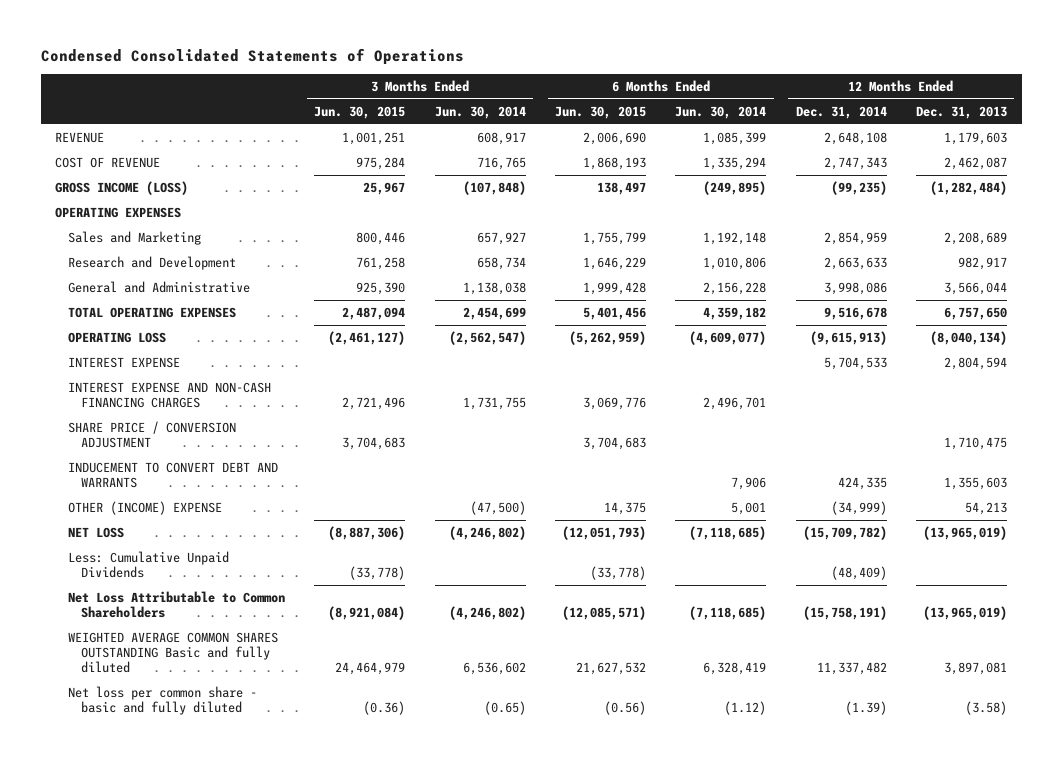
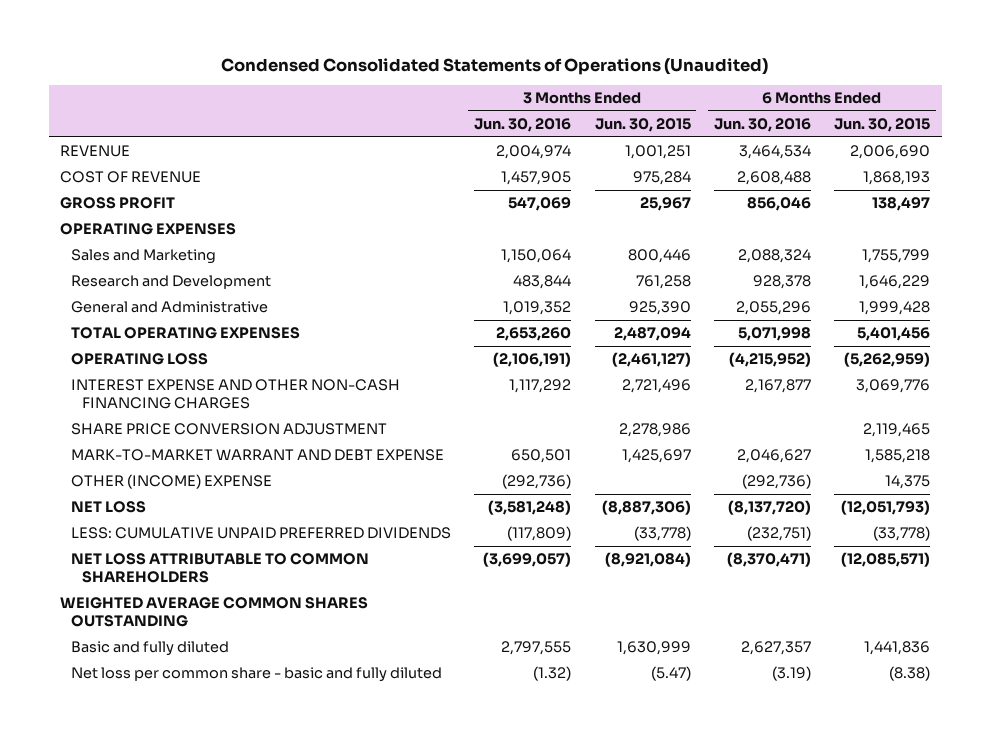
- Condensed Consolidated Statements of Operations
+ Condensed Consolidated Statements of Operations (Unaudited)
- | 3 Months Ended Jun. 30, 2015 | 3 Months Ended Jun. 30, 2014 | 6 Months Ended Jun. 30, 2015 | 6 Months Ended Jun. 30, 2014 | 12 Months Ended Dec. 31, 2014 | 12 Months Ended Dec. 31, 2013
+ | 3 Months Ended Jun. 30, 2016 | 3 Months Ended Jun. 30, 2015 | 6 Months Ended Jun. 30, 2016 | 6 Months Ended Jun. 30, 2015
- GROSS INCOME (LOSS) | 25,967 | (107,848) | 138,497 | (249,895) | (99,235) | (1,282,484)
+ GROSS PROFIT | 547,069 | 25,967 | 856,046 | 138,497
- INTEREST EXPENSE | | | | | 5,704,533 | 2,804,594
- INTEREST EXPENSE AND NON-CASH FINANCING CHARGES | 2,721,496 | 1,731,755 | 3,069,776 | 2,496,701 | |
- SHARE PRICE / CONVERSION ADJUSTMENT | 3,704,683 | | 3,704,683 | | | 1,710,475
- INDUCEMENT TO CONVERT DEBT AND WARRANTS | | | | 7,906 | 424,335 | 1,355,603
+ INTEREST EXPENSE AND OTHER NON-CASH FINANCING CHARGES | 1,117,292 | 2,721,496 | 2,167,877 | 3,069,776
+ SHARE PRICE CONVERSION ADJUSTMENT | | 2,278,986 | | 2,119,465
+ MARK-TO-MARKET WARRANT AND DEBT EXPENSE | 650,501 | 1,425,697 | 2,046,627 | 1,585,218
- Less: Cumulative Unpaid Dividends | (33,778) | | (33,778) | | (48,409) |
- Net Loss Attributable to Common Shareholders | (8,921,084) | (4,246,802) | (12,085,571) | (7,118,685) | (15,758,191) | (13,965,019)
- WEIGHTED AVERAGE COMMON SHARES OUTSTANDING Basic and fully diluted | 24,464,979 | 6,536,602 | 21,627,532 | 6,328,419 | 11,337,482 | 3,897,081
- Net loss per common share - basic and fully diluted | (0.36) | (0.65) | (0.56) | (1.12) | (1.39) | (3.58)
+ LESS: CUMULATIVE UNPAID PREFERRED DIVIDENDS | (117,809) | (33,778) | (232,751) | (33,778)
+ NET LOSS ATTRIBUTABLE TO COMMON SHAREHOLDERS | (3,699,057) | (8,921,084) | (8,370,471) | (12,085,571)
+ WEIGHTED AVERAGE COMMON SHARES OUTSTANDING
+ Basic and fully diluted | 2,797,555 | 1,630,999 | 2,627,357 | 1,441,836
+ Net loss per common share - basic and fully diluted | (1.32) | (5.47) | (3.19) | (8.38)

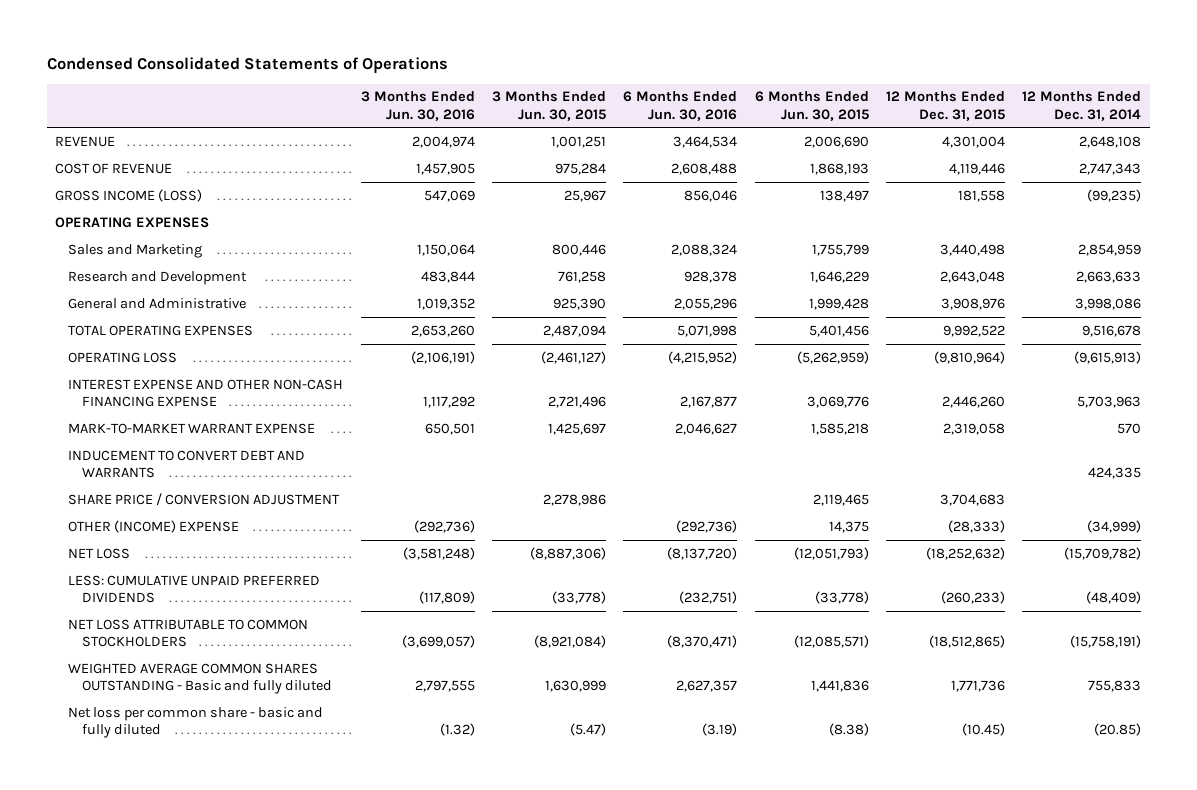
- Condensed Consolidated Statements of Operations (Unaudited)
+ Condensed Consolidated Statements of Operations
- | 3 Months Ended Jun. 30, 2016 | 3 Months Ended Jun. 30, 2015 | 6 Months Ended Jun. 30, 2016 | 6 Months Ended Jun. 30, 2015
+ | 3 Months Ended Jun. 30, 2016 | 3 Months Ended Jun. 30, 2015 | 6 Months Ended Jun. 30, 2016 | 6 Months Ended Jun. 30, 2015 | 12 Months Ended Dec. 31, 2015 | 12 Months Ended Dec. 31, 2014
- GROSS PROFIT | 547,069 | 25,967 | 856,046 | 138,497
+ GROSS INCOME (LOSS) | 547,069 | 25,967 | 856,046 | 138,497 | 181,558 | (99,235)
- INTEREST EXPENSE AND OTHER NON-CASH FINANCING CHARGES | 1,117,292 | 2,721,496 | 2,167,877 | 3,069,776
- SHARE PRICE CONVERSION ADJUSTMENT | | 2,278,986 | | 2,119,465
- MARK-TO-MARKET WARRANT AND DEBT EXPENSE | 650,501 | 1,425,697 | 2,046,627 | 1,585,218
+ INTEREST EXPENSE AND OTHER NON-CASH FINANCING EXPENSE | 1,117,292 | 2,721,496 | 2,167,877 | 3,069,776 | 2,446,260 | 5,703,963
+ MARK-TO-MARKET WARRANT EXPENSE | 650,501 | 1,425,697 | 2,046,627 | 1,585,218 | 2,319,058 | 570
+ INDUCEMENT TO CONVERT DEBT AND WARRANTS | | | | | | 424,335
+ SHARE PRICE / CONVERSION ADJUSTMENT | | 2,278,986 | | 2,119,465 | 3,704,683 |
- NET LOSS ATTRIBUTABLE TO COMMON SHAREHOLDERS | (3,699,057) | (8,921,084) | (8,370,471) | (12,085,571)
- WEIGHTED AVERAGE COMMON SHARES OUTSTANDING
- Basic and fully diluted | 2,797,555 | 1,630,999 | 2,627,357 | 1,441,836
+ NET LOSS ATTRIBUTABLE TO COMMON STOCKHOLDERS | (3,699,057) | (8,921,084) | (8,370,471) | (12,085,571) | (18,512,865) | (15,758,191)
+ WEIGHTED AVERAGE COMMON SHARES OUTSTANDING - Basic and fully diluted | 2,797,555 | 1,630,999 | 2,627,357 | 1,441,836 | 1,771,736 | 755,833

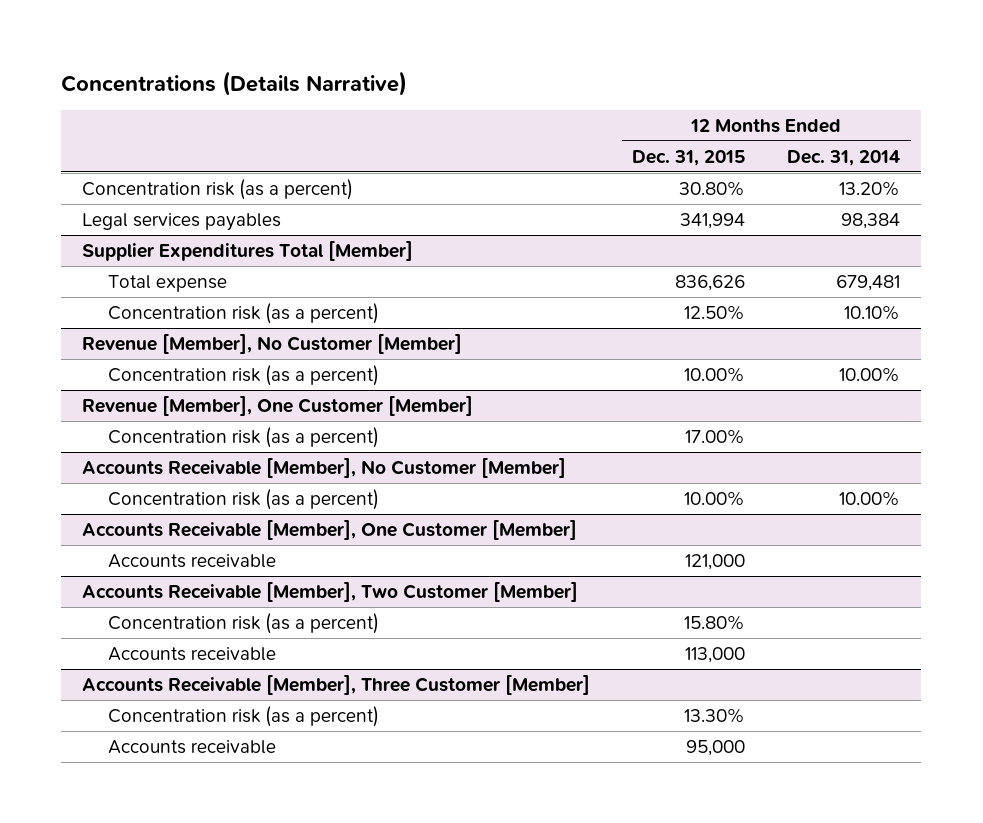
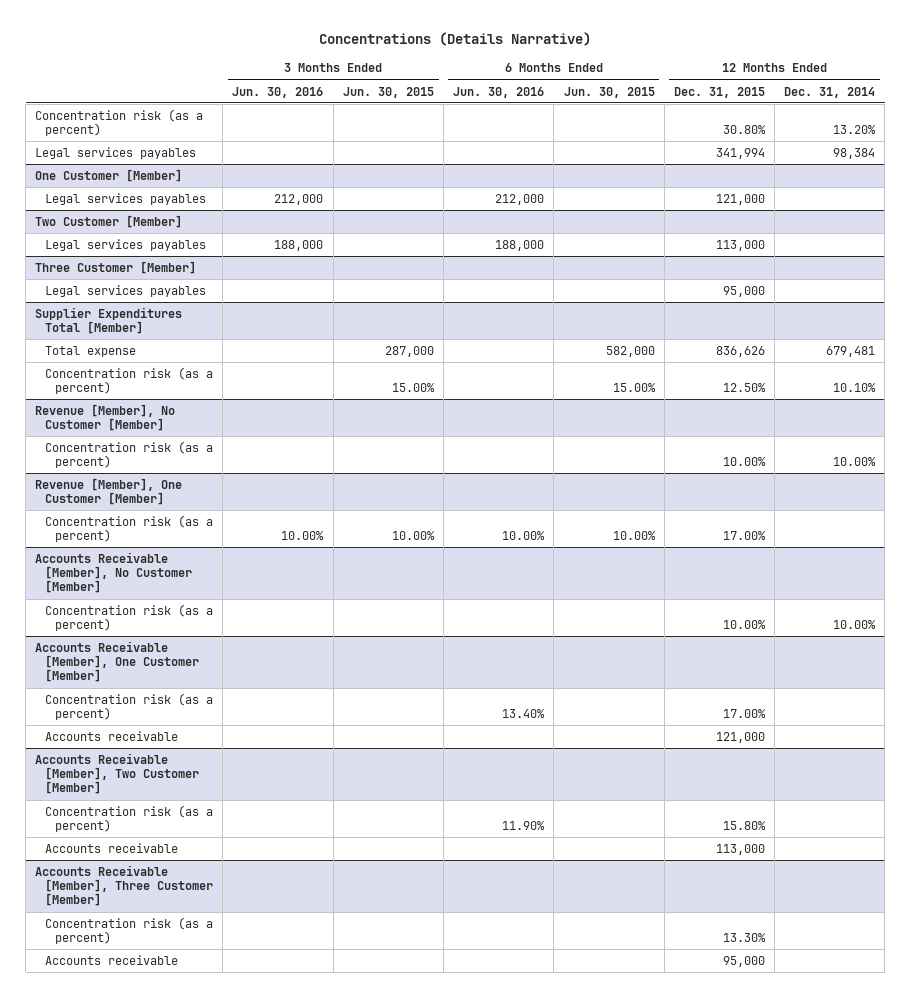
- | 12 Months Ended Dec. 31, 2015 | 12 Months Ended Dec. 31, 2014
+ | 3 Months Ended Jun. 30, 2016 | 3 Months Ended Jun. 30, 2015 | 6 Months Ended Jun. 30, 2016 | 6 Months Ended Jun. 30, 2015 | 12 Months Ended Dec. 31, 2015 | 12 Months Ended Dec. 31, 2014
+ One Customer [Member]
+ Legal services payables | 212,000 | | 212,000 | | 121,000 |
+ Two Customer [Member]
+ Legal services payables | 188,000 | | 188,000 | | 113,000 |
+ Three Customer [Member]
+ Legal services payables | | | | | 95,000 |
@ Accounts Receivable [Member], One Customer [Member]
+ Concentration risk (as a percent) | | | 13.40% | | 17.00% |

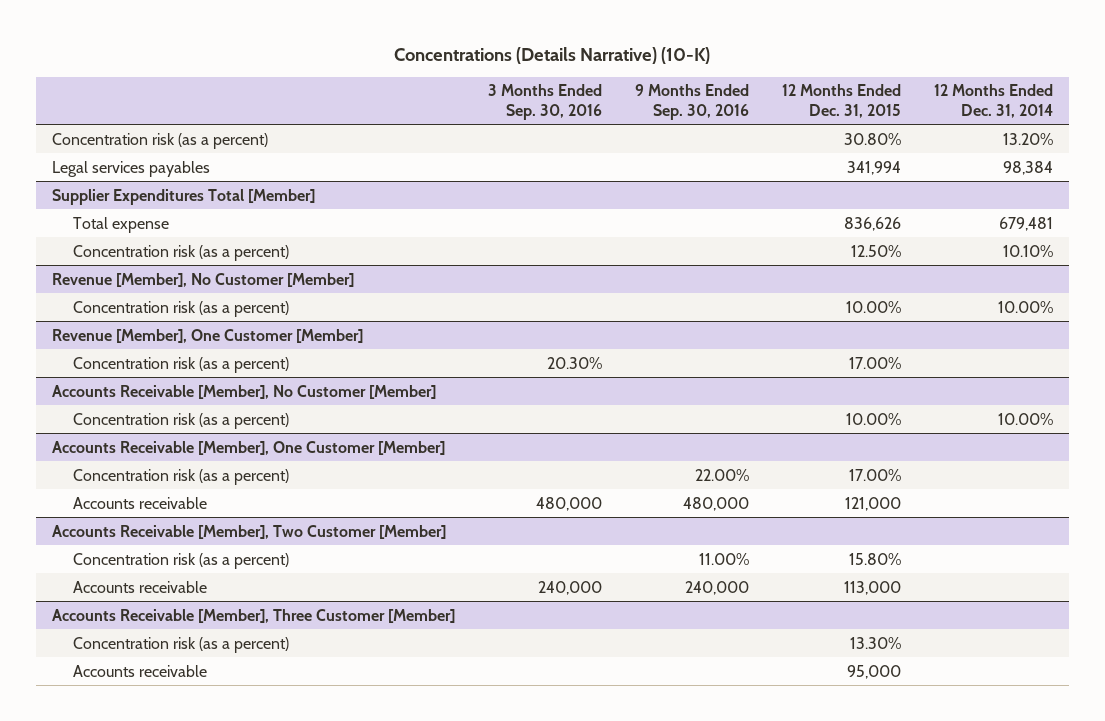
- Concentrations (Details Narrative)
+ Concentrations (Details Narrative) (10-K)
- | 3 Months Ended Jun. 30, 2016 | 3 Months Ended Jun. 30, 2015 | 6 Months Ended Jun. 30, 2016 | 6 Months Ended Jun. 30, 2015 | 12 Months Ended Dec. 31, 2015 | 12 Months Ended Dec. 31, 2014
+ | 3 Months Ended Sep. 30, 2016 | 9 Months Ended Sep. 30, 2016 | 12 Months Ended Dec. 31, 2015 | 12 Months Ended Dec. 31, 2014
- One Customer [Member]
- Legal services payables | 212,000 | | 212,000 | | 121,000 |
- Two Customer [Member]
- Legal services payables | 188,000 | | 188,000 | | 113,000 |
- Three Customer [Member]
- Legal services payables | | | | | 95,000 |

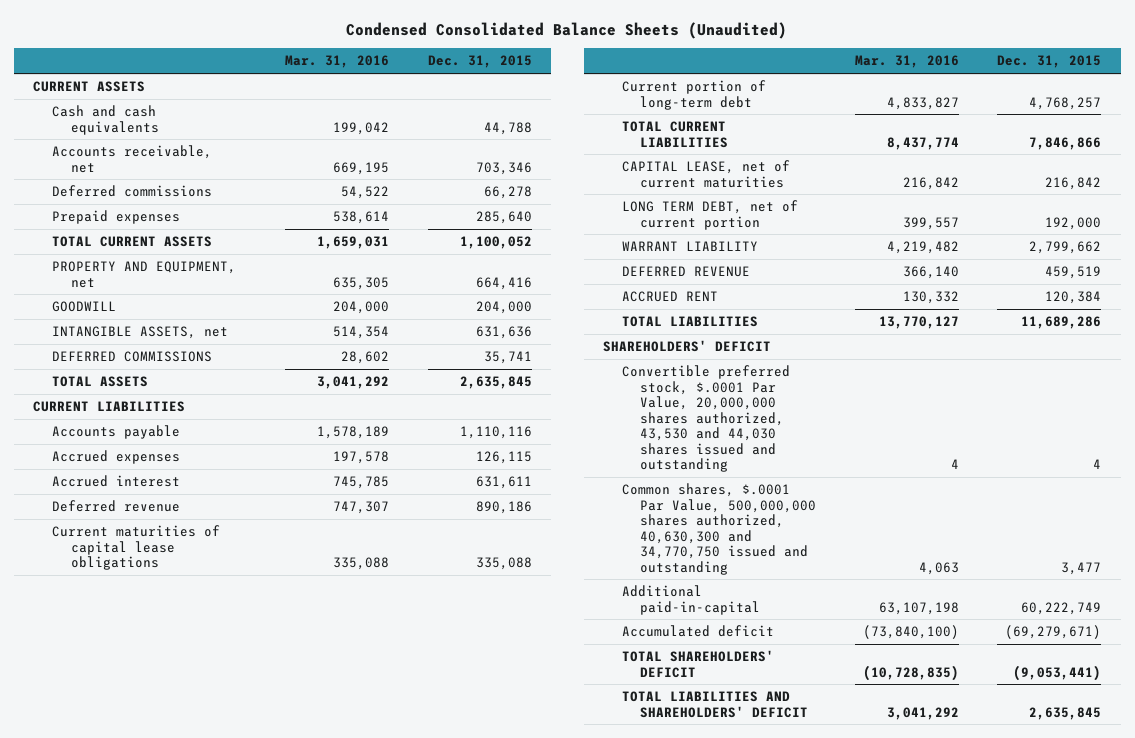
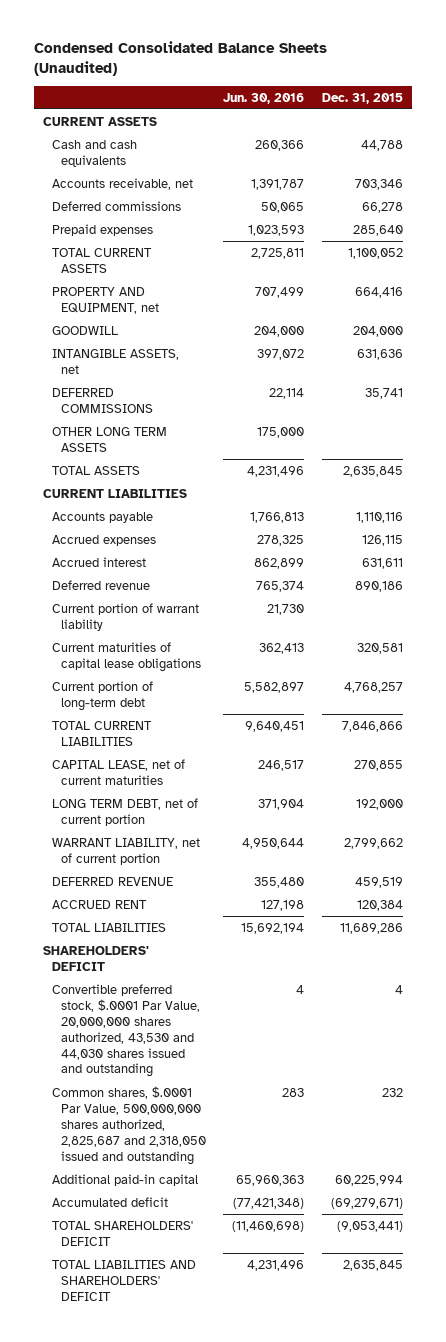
- | Mar. 31, 2016 | Dec. 31, 2015
+ | Jun. 30, 2016 | Dec. 31, 2015
+ OTHER LONG TERM ASSETS | 175,000 |
- Current maturities of capital lease obligations | 335,088 | 335,088
+ Current portion of warrant liability | 21,730 |
+ Current maturities of capital lease obligations | 362,413 | 320,581
- CAPITAL LEASE, net of current maturities | 216,842 | 216,842
+ CAPITAL LEASE, net of current maturities | 246,517 | 270,855
- WARRANT LIABILITY | 4,219,482 | 2,799,662
+ WARRANT LIABILITY, net of current portion | 4,950,644 | 2,799,662
- Common shares, $.0001 Par Value, 500,000,000 shares authorized, 40,630,300 and 34,770,750 issued and outstanding | 4,063 | 3,477
- Additional paid-in-capital | 63,107,198 | 60,222,749
+ Common shares, $.0001 Par Value, 500,000,000 shares authorized, 2,825,687 and 2,318,050 issued and outstanding | 283 | 232
+ Additional paid-in capital | 65,960,363 | 60,225,994

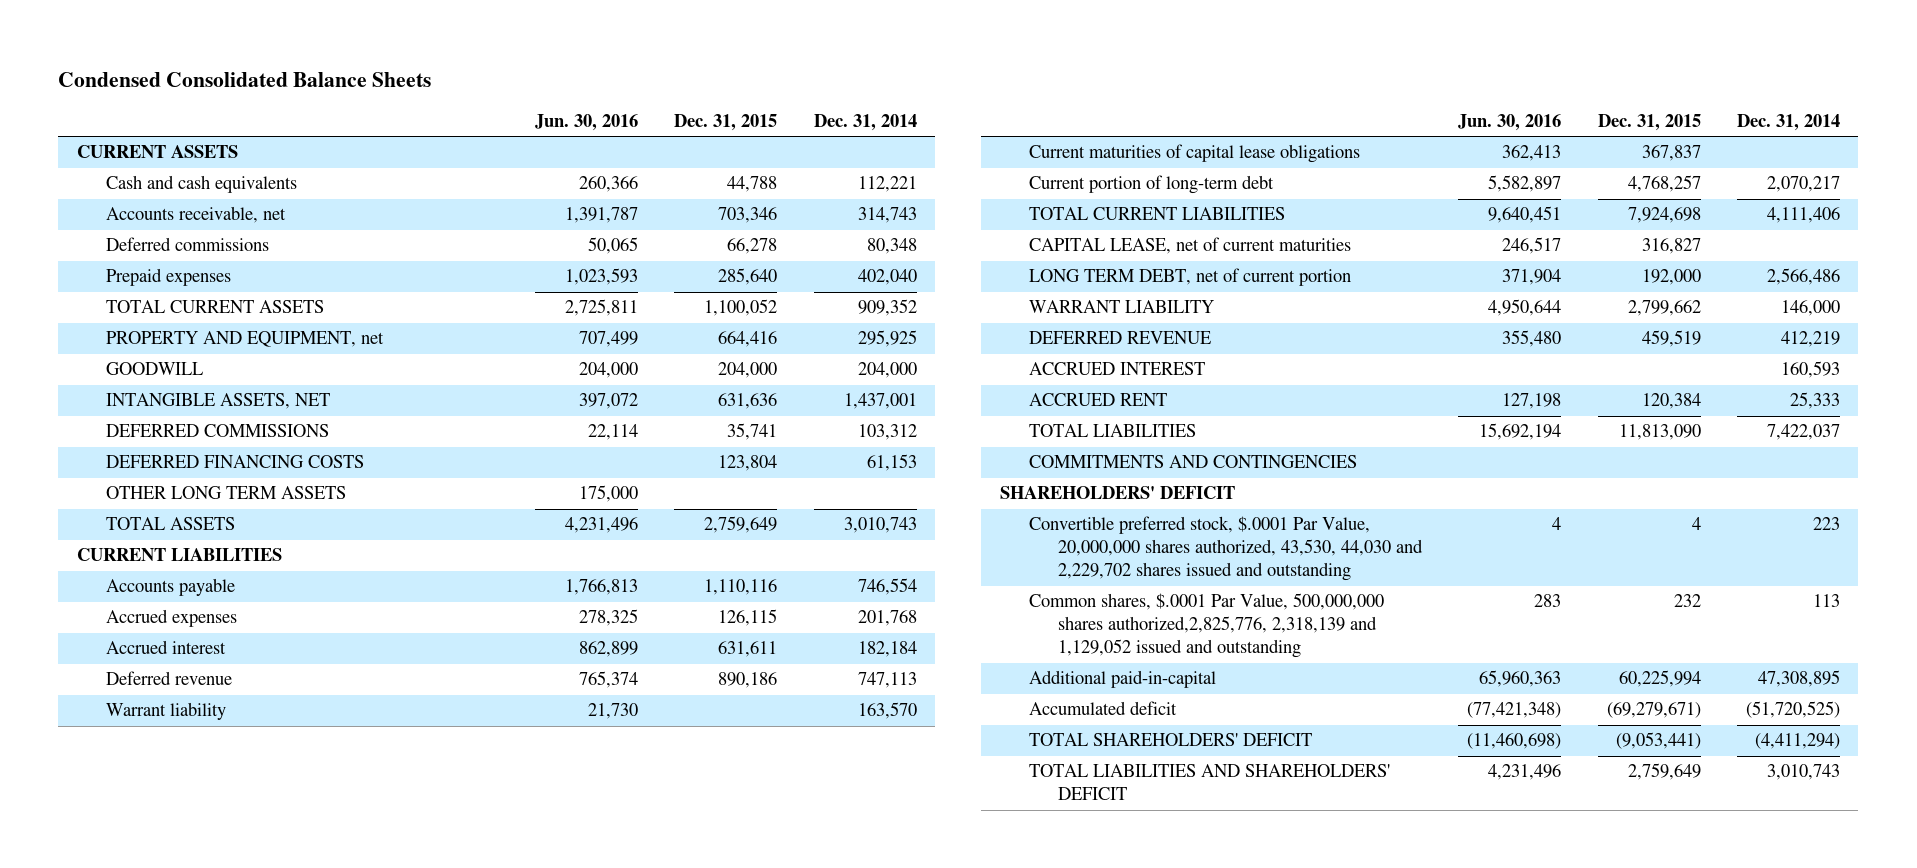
- Condensed Consolidated Balance Sheets (Unaudited)
+ Condensed Consolidated Balance Sheets
- | Jun. 30, 2016 | Dec. 31, 2015
+ | Jun. 30, 2016 | Dec. 31, 2015 | Dec. 31, 2014
- INTANGIBLE ASSETS, net | 397,072 | 631,636
+ INTANGIBLE ASSETS, NET | 397,072 | 631,636 | 1,437,001
+ DEFERRED FINANCING COSTS | | 123,804 | 61,153
- TOTAL ASSETS | 4,231,496 | 2,635,845
+ TOTAL ASSETS | 4,231,496 | 2,759,649 | 3,010,743
- Current portion of warrant liability | 21,730 |
- Current maturities of capital lease obligations | 362,413 | 320,581
+ Warrant liability | 21,730 | | 163,570
+ Current maturities of capital lease obligations | 362,413 | 367,837 |
- TOTAL CURRENT LIABILITIES | 9,640,451 | 7,846,866
- CAPITAL LEASE, net of current maturities | 246,517 | 270,855
+ TOTAL CURRENT LIABILITIES | 9,640,451 | 7,924,698 | 4,111,406
+ CAPITAL LEASE, net of current maturities | 246,517 | 316,827 |
- WARRANT LIABILITY, net of current portion | 4,950,644 | 2,799,662
+ WARRANT LIABILITY | 4,950,644 | 2,799,662 | 146,000
+ ACCRUED INTEREST | | | 160,593
- TOTAL LIABILITIES | 15,692,194 | 11,689,286
+ TOTAL LIABILITIES | 15,692,194 | 11,813,090 | 7,422,037
+ COMMITMENTS AND CONTINGENCIES
- Convertible preferred stock, $.0001 Par Value, 20,000,000 shares authorized, 43,530 and 44,030 shares issued and outstanding | 4 | 4
- Common shares, $.0001 Par Value, 500,000,000 shares authorized, 2,825,687 and 2,318,050 issued and outstanding | 283 | 232
- Additional paid-in capital | 65,960,363 | 60,225,994
+ Convertible preferred stock, $.0001 Par Value, 20,000,000 shares authorized, 43,530, 44,030 and 2,229,702 shares issued and outstanding | 4 | 4 | 223
+ Common shares, $.0001 Par Value, 500,000,000 shares authorized,2,825,776, 2,318,139 and 1,129,052 issued and outstanding | 283 | 232 | 113
+ Additional paid-in-capital | 65,960,363 | 60,225,994 | 47,308,895
- TOTAL LIABILITIES AND SHAREHOLDERS' DEFICIT | 4,231,496 | 2,635,845
+ TOTAL LIABILITIES AND SHAREHOLDERS' DEFICIT | 4,231,496 | 2,759,649 | 3,010,743

